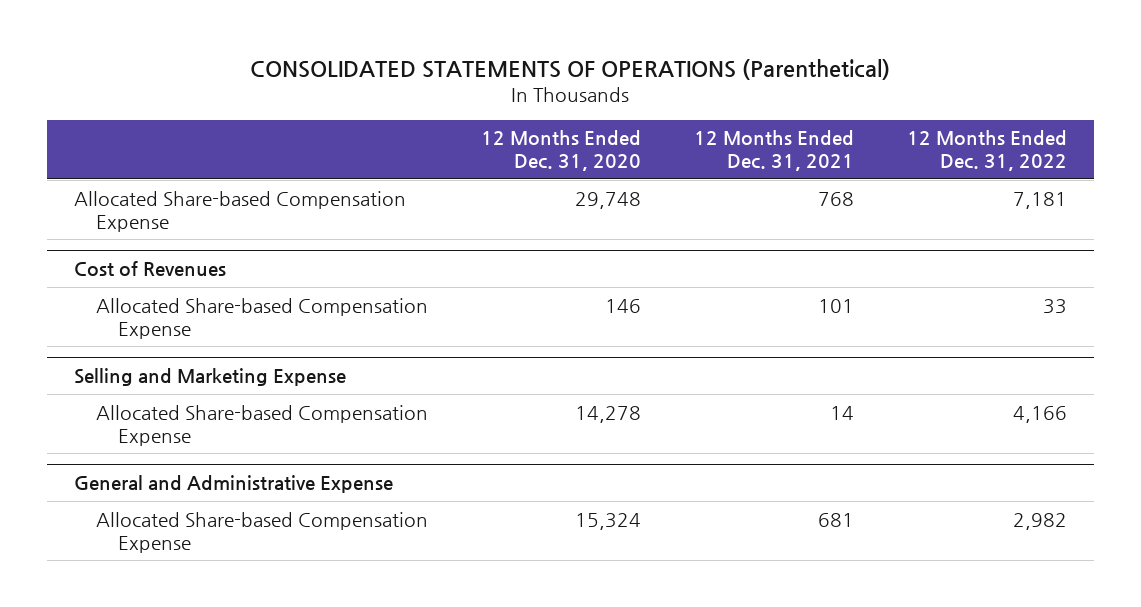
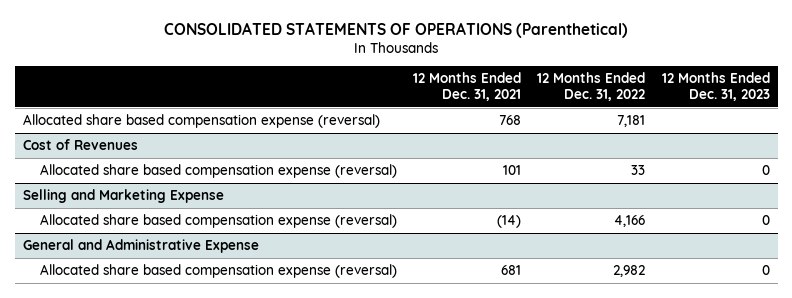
- | 12 Months Ended Dec. 31, 2020 | 12 Months Ended Dec. 31, 2021 | 12 Months Ended Dec. 31, 2022
+ | 12 Months Ended Dec. 31, 2021 | 12 Months Ended Dec. 31, 2022 | 12 Months Ended Dec. 31, 2023
- Allocated Share-based Compensation Expense | 29,748 | 768 | 7,181
+ Allocated share based compensation expense (reversal) | 768 | 7,181 |
@ Cost of Revenues
- Allocated Share-based Compensation Expense | 146 | 101 | 33
+ Allocated share based compensation expense (reversal) | 101 | 33 | 0
@ Selling and Marketing Expense
- Allocated Share-based Compensation Expense | 14,278 | 14 | 4,166
+ Allocated share based compensation expense (reversal) | (14) | 4,166 | 0
@ General and Administrative Expense
- Allocated Share-based Compensation Expense | 15,324 | 681 | 2,982
+ Allocated share based compensation expense (reversal) | 681 | 2,982 | 0

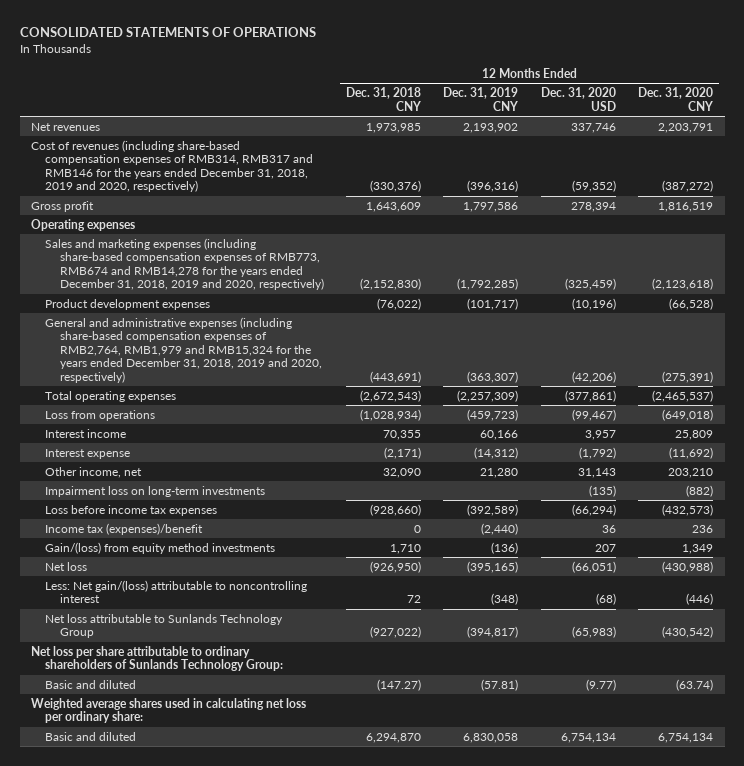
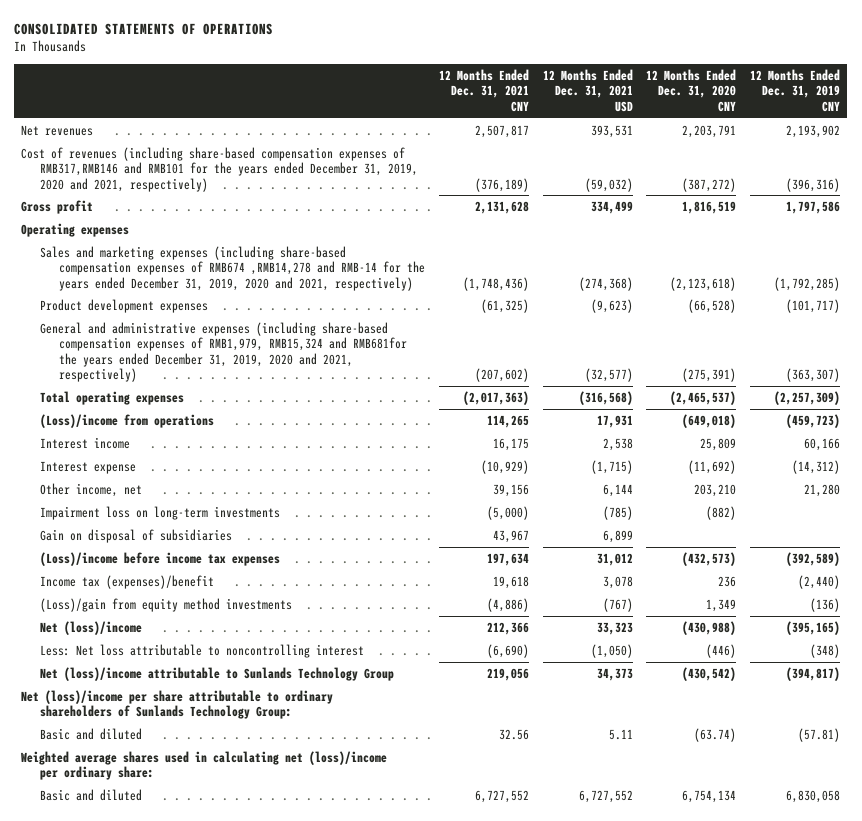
- | 12 Months Ended Dec. 31, 2018 CNY | 12 Months Ended Dec. 31, 2019 CNY | 12 Months Ended Dec. 31, 2020 USD | 12 Months Ended Dec. 31, 2020 CNY
+ | 12 Months Ended Dec. 31, 2021 CNY | 12 Months Ended Dec. 31, 2021 USD | 12 Months Ended Dec. 31, 2020 CNY | 12 Months Ended Dec. 31, 2019 CNY
- Cost of revenues (including share-based compensation expenses of RMB314, RMB317 and RMB146 for the years ended December 31, 2018, 2019 and 2020, respectively) | (330,376) | (396,316) | (59,352) | (387,272)
+ Cost of revenues (including share-based compensation expenses of RMB317,RMB146 and RMB101 for the years ended December 31, 2019, 2020 and 2021, respectively) | (376,189) | (59,032) | (387,272) | (396,316)
- Sales and marketing expenses (including share-based compensation expenses of RMB773, RMB674 and RMB14,278 for the years ended December 31, 2018, 2019 and 2020, respectively) | (2,152,830) | (1,792,285) | (325,459) | (2,123,618)
+ Sales and marketing expenses (including share-based compensation expenses of RMB674 ,RMB14,278 and RMB-14 for the years ended December 31, 2019, 2020 and 2021, respectively) | (1,748,436) | (274,368) | (2,123,618) | (1,792,285)
- General and administrative expenses (including share-based compensation expenses of RMB2,764, RMB1,979 and RMB15,324 for the years ended December 31, 2018, 2019 and 2020, respectively) | (443,691) | (363,307) | (42,206) | (275,391)
+ General and administrative expenses (including share-based compensation expenses of RMB1,979, RMB15,324 and RMB681for the years ended December 31, 2019, 2020 and 2021, respectively) | (207,602) | (32,577) | (275,391) | (363,307)
- Loss from operations | (1,028,934) | (459,723) | (99,467) | (649,018)
+ (Loss)/income from operations | 114,265 | 17,931 | (649,018) | (459,723)
- Loss before income tax expenses | (928,660) | (392,589) | (66,294) | (432,573)
+ Gain on disposal of subsidiaries | 43,967 | 6,899 | |
+ (Loss)/income before income tax expenses | 197,634 | 31,012 | (432,573) | (392,589)
- Gain/(loss) from equity method investments | 1,710 | (136) | 207 | 1,349
- Net loss | (926,950) | (395,165) | (66,051) | (430,988)
- Less: Net gain/(loss) attributable to noncontrolling interest | 72 | (348) | (68) | (446)
- Net loss attributable to Sunlands Technology Group | (927,022) | (394,817) | (65,983) | (430,542)
- Net loss per share attributable to ordinary shareholders of Sunlands Technology Group:
+ (Loss)/gain from equity method investments | (4,886) | (767) | 1,349 | (136)
+ Net (loss)/income | 212,366 | 33,323 | (430,988) | (395,165)
+ Less: Net loss attributable to noncontrolling interest | (6,690) | (1,050) | (446) | (348)
+ Net (loss)/income attributable to Sunlands Technology Group | 219,056 | 34,373 | (430,542) | (394,817)
+ Net (loss)/income per share attributable to ordinary shareholders of Sunlands Technology Group:
- Weighted average shares used in calculating net loss per ordinary share:
+ Weighted average shares used in calculating net (loss)/income per ordinary share:

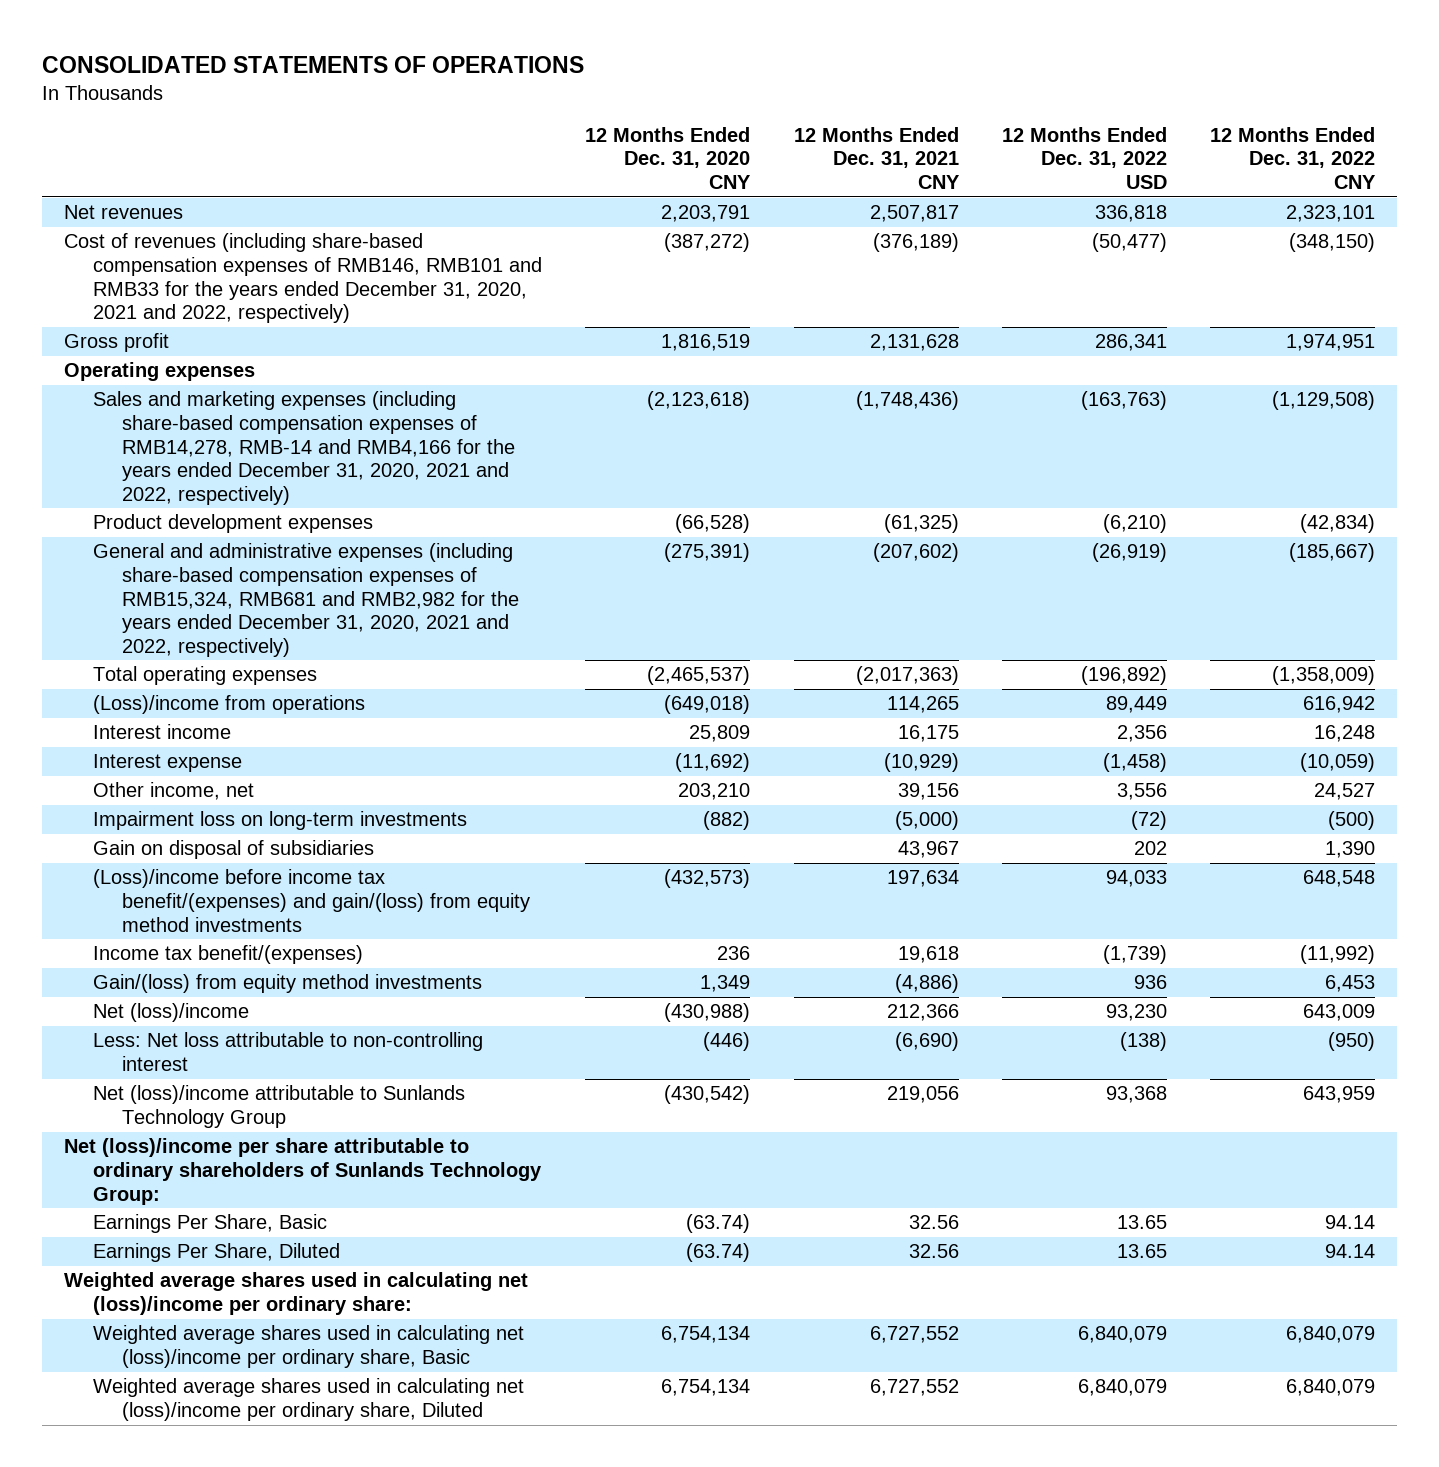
- | 12 Months Ended Dec. 31, 2021 CNY | 12 Months Ended Dec. 31, 2021 USD | 12 Months Ended Dec. 31, 2020 CNY | 12 Months Ended Dec. 31, 2019 CNY
+ | 12 Months Ended Dec. 31, 2020 CNY | 12 Months Ended Dec. 31, 2021 CNY | 12 Months Ended Dec. 31, 2022 USD | 12 Months Ended Dec. 31, 2022 CNY
- Cost of revenues (including share-based compensation expenses of RMB317,RMB146 and RMB101 for the years ended December 31, 2019, 2020 and 2021, respectively) | (376,189) | (59,032) | (387,272) | (396,316)
+ Cost of revenues (including share-based compensation expenses of RMB146, RMB101 and RMB33 for the years ended December 31, 2020, 2021 and 2022, respectively) | (387,272) | (376,189) | (50,477) | (348,150)
- Sales and marketing expenses (including share-based compensation expenses of RMB674 ,RMB14,278 and RMB-14 for the years ended December 31, 2019, 2020 and 2021, respectively) | (1,748,436) | (274,368) | (2,123,618) | (1,792,285)
+ Sales and marketing expenses (including share-based compensation expenses of RMB14,278, RMB-14 and RMB4,166 for the years ended December 31, 2020, 2021 and 2022, respectively) | (2,123,618) | (1,748,436) | (163,763) | (1,129,508)
- General and administrative expenses (including share-based compensation expenses of RMB1,979, RMB15,324 and RMB681for the years ended December 31, 2019, 2020 and 2021, respectively) | (207,602) | (32,577) | (275,391) | (363,307)
+ General and administrative expenses (including share-based compensation expenses of RMB15,324, RMB681 and RMB2,982 for the years ended December 31, 2020, 2021 and 2022, respectively) | (275,391) | (207,602) | (26,919) | (185,667)
- (Loss)/income before income tax expenses | 197,634 | 31,012 | (432,573) | (392,589)
- Income tax (expenses)/benefit | 19,618 | 3,078 | 236 | (2,440)
- (Loss)/gain from equity method investments | (4,886) | (767) | 1,349 | (136)
+ (Loss)/income before income tax benefit/(expenses) and gain/(loss) from equity method investments | (432,573) | 197,634 | 94,033 | 648,548
+ Income tax benefit/(expenses) | 236 | 19,618 | (1,739) | (11,992)
+ Gain/(loss) from equity method investments | 1,349 | (4,886) | 936 | 6,453
- Less: Net loss attributable to noncontrolling interest | (6,690) | (1,050) | (446) | (348)
+ Less: Net loss attributable to non-controlling interest | (446) | (6,690) | (138) | (950)
- Basic and diluted | 32.56 | 5.11 | (63.74) | (57.81)
+ Earnings Per Share, Basic | (63.74) | 32.56 | 13.65 | 94.14
+ Earnings Per Share, Diluted | (63.74) | 32.56 | 13.65 | 94.14
- Basic and diluted | 6,727,552 | 6,727,552 | 6,754,134 | 6,830,058
+ Weighted average shares used in calculating net (loss)/income per ordinary share, Basic | 6,754,134 | 6,727,552 | 6,840,079 | 6,840,079
+ Weighted average shares used in calculating net (loss)/income per ordinary share, Diluted | 6,754,134 | 6,727,552 | 6,840,079 | 6,840,079

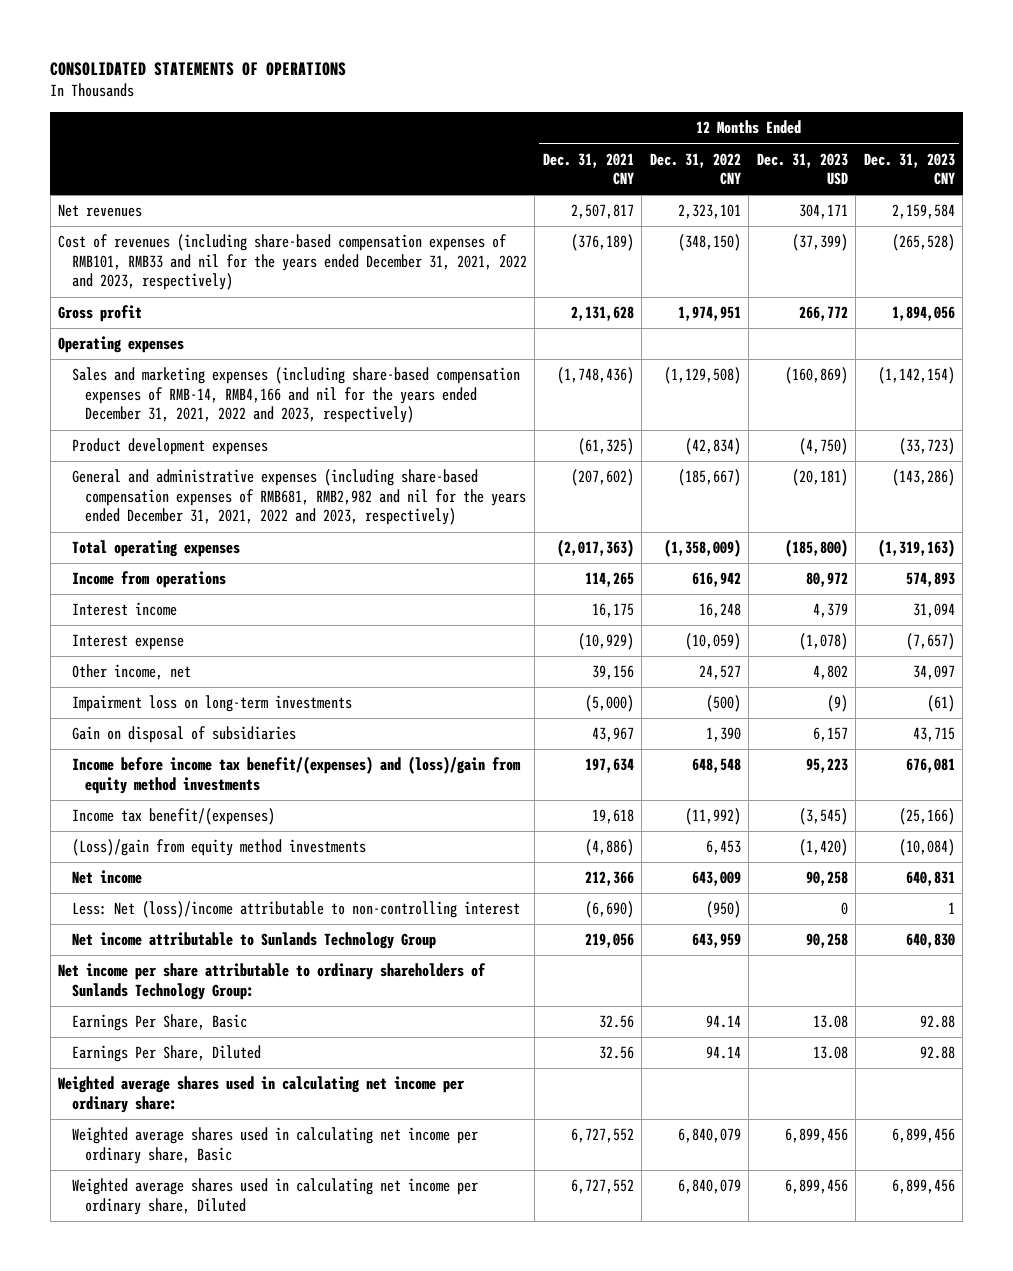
- | 12 Months Ended Dec. 31, 2020 CNY | 12 Months Ended Dec. 31, 2021 CNY | 12 Months Ended Dec. 31, 2022 USD | 12 Months Ended Dec. 31, 2022 CNY
+ | 12 Months Ended Dec. 31, 2021 CNY | 12 Months Ended Dec. 31, 2022 CNY | 12 Months Ended Dec. 31, 2023 USD | 12 Months Ended Dec. 31, 2023 CNY
- Cost of revenues (including share-based compensation expenses of RMB146, RMB101 and RMB33 for the years ended December 31, 2020, 2021 and 2022, respectively) | (387,272) | (376,189) | (50,477) | (348,150)
+ Cost of revenues (including share-based compensation expenses of RMB101, RMB33 and nil for the years ended December 31, 2021, 2022 and 2023, respectively) | (376,189) | (348,150) | (37,399) | (265,528)
- Sales and marketing expenses (including share-based compensation expenses of RMB14,278, RMB-14 and RMB4,166 for the years ended December 31, 2020, 2021 and 2022, respectively) | (2,123,618) | (1,748,436) | (163,763) | (1,129,508)
+ Sales and marketing expenses (including share-based compensation expenses of RMB-14, RMB4,166 and nil for the years ended December 31, 2021, 2022 and 2023, respectively) | (1,748,436) | (1,129,508) | (160,869) | (1,142,154)
- General and administrative expenses (including share-based compensation expenses of RMB15,324, RMB681 and RMB2,982 for the years ended December 31, 2020, 2021 and 2022, respectively) | (275,391) | (207,602) | (26,919) | (185,667)
+ General and administrative expenses (including share-based compensation expenses of RMB681, RMB2,982 and nil for the years ended December 31, 2021, 2022 and 2023, respectively) | (207,602) | (185,667) | (20,181) | (143,286)
- (Loss)/income from operations | (649,018) | 114,265 | 89,449 | 616,942
+ Income from operations | 114,265 | 616,942 | 80,972 | 574,893
- (Loss)/income before income tax benefit/(expenses) and gain/(loss) from equity method investments | (432,573) | 197,634 | 94,033 | 648,548
+ Income before income tax benefit/(expenses) and (loss)/gain from equity method investments | 197,634 | 648,548 | 95,223 | 676,081
- Gain/(loss) from equity method investments | 1,349 | (4,886) | 936 | 6,453
- Net (loss)/income | (430,988) | 212,366 | 93,230 | 643,009
- Less: Net loss attributable to non-controlling interest | (446) | (6,690) | (138) | (950)
- Net (loss)/income attributable to Sunlands Technology Group | (430,542) | 219,056 | 93,368 | 643,959
- Net (loss)/income per share attributable to ordinary shareholders of Sunlands Technology Group:
+ (Loss)/gain from equity method investments | (4,886) | 6,453 | (1,420) | (10,084)
+ Net income | 212,366 | 643,009 | 90,258 | 640,831
+ Less: Net (loss)/income attributable to non-controlling interest | (6,690) | (950) | 0 | 1
+ Net income attributable to Sunlands Technology Group | 219,056 | 643,959 | 90,258 | 640,830
+ Net income per share attributable to ordinary shareholders of Sunlands Technology Group:
- Weighted average shares used in calculating net (loss)/income per ordinary share:
- Weighted average shares used in calculating net (loss)/income per ordinary share, Basic | 6,754,134 | 6,727,552 | 6,840,079 | 6,840,079
- Weighted average shares used in calculating net (loss)/income per ordinary share, Diluted | 6,754,134 | 6,727,552 | 6,840,079 | 6,840,079
+ Weighted average shares used in calculating net income per ordinary share:
+ Weighted average shares used in calculating net income per ordinary share, Basic | 6,727,552 | 6,840,079 | 6,899,456 | 6,899,456
+ Weighted average shares used in calculating net income per ordinary share, Diluted | 6,727,552 | 6,840,079 | 6,899,456 | 6,899,456

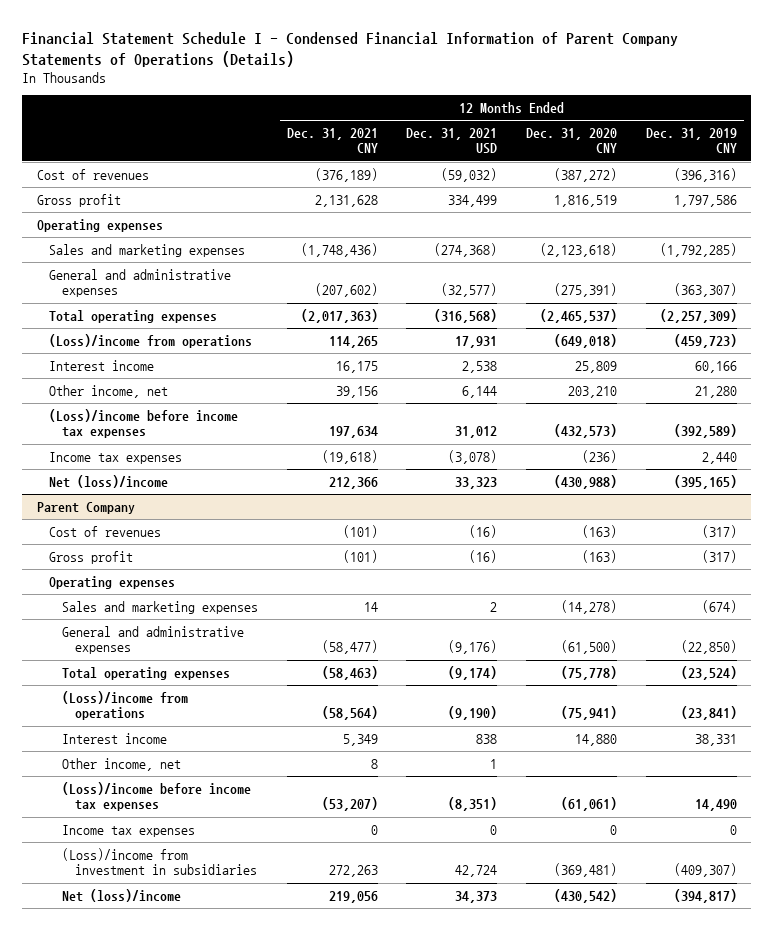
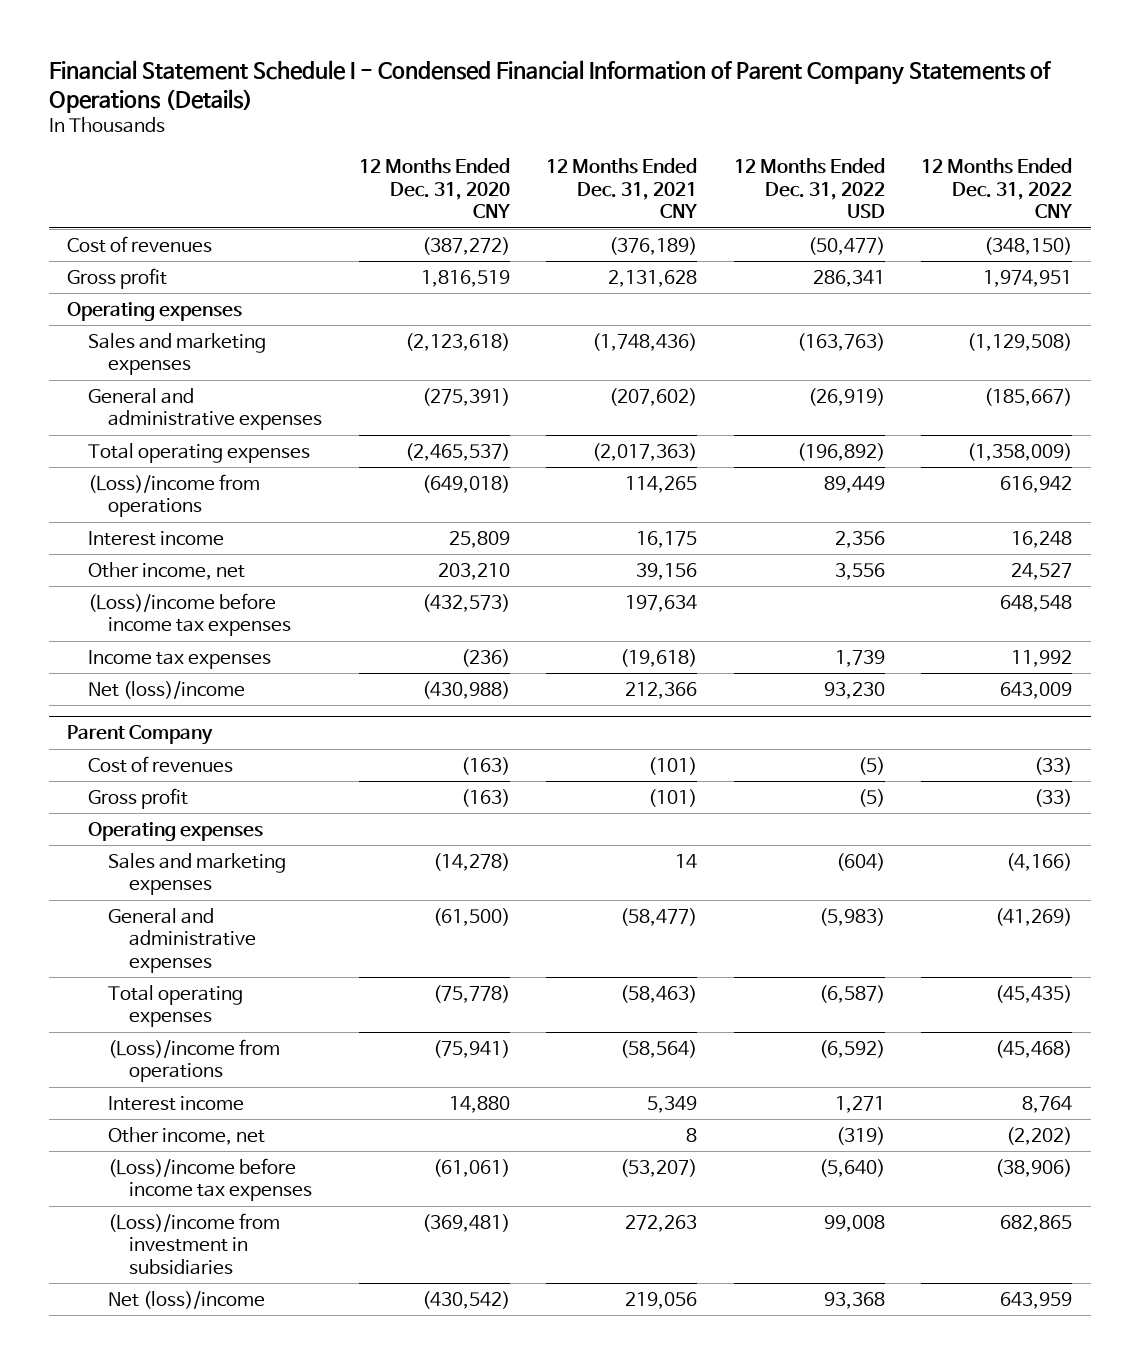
- | 12 Months Ended Dec. 31, 2021 CNY | 12 Months Ended Dec. 31, 2021 USD | 12 Months Ended Dec. 31, 2020 CNY | 12 Months Ended Dec. 31, 2019 CNY
+ | 12 Months Ended Dec. 31, 2020 CNY | 12 Months Ended Dec. 31, 2021 CNY | 12 Months Ended Dec. 31, 2022 USD | 12 Months Ended Dec. 31, 2022 CNY
@ Parent Company
- Income tax expenses | 0 | 0 | 0 | 0

